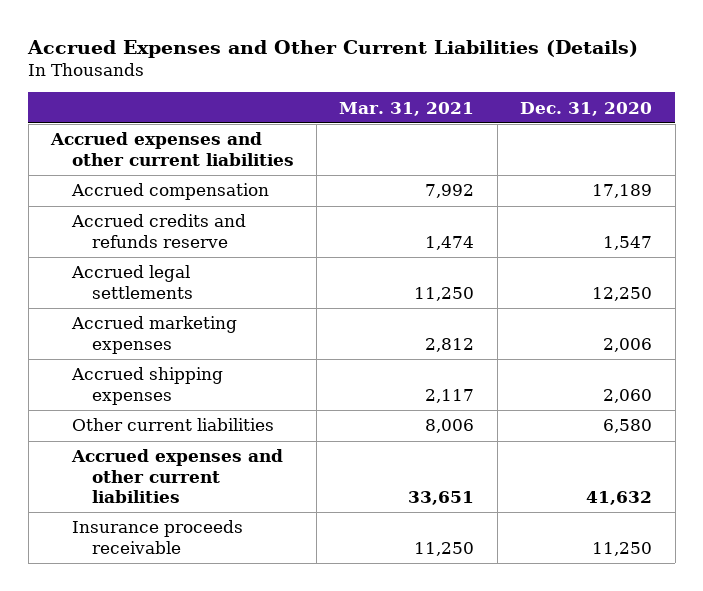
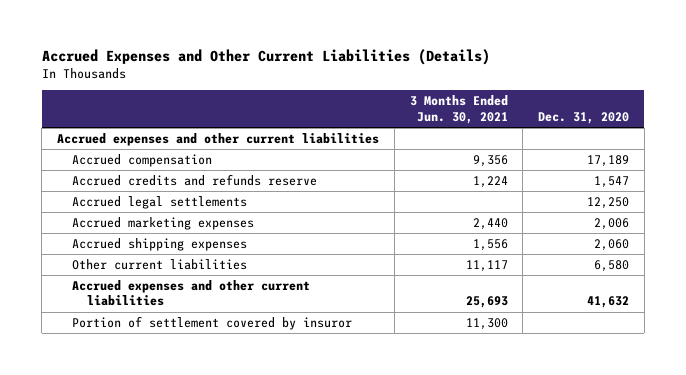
- | Mar. 31, 2021 | Dec. 31, 2020
+ | 3 Months Ended Jun. 30, 2021 | Dec. 31, 2020
- Insurance proceeds receivable | 11,250 | 11,250
+ Portion of settlement covered by insuror | 11,300 |

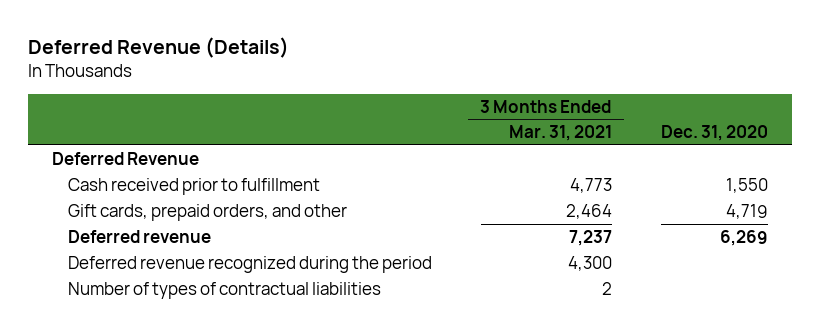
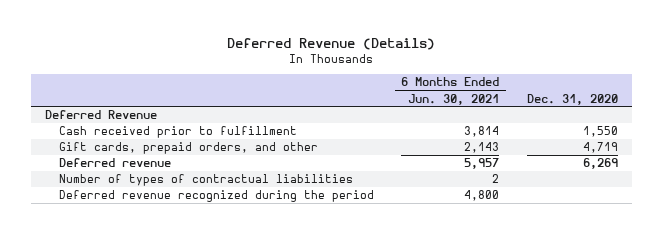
- | 3 Months Ended Mar. 31, 2021 | Dec. 31, 2020
+ | 6 Months Ended Jun. 30, 2021 | Dec. 31, 2020
moved down: Deferred revenue recognized during the period | 4,800 |

